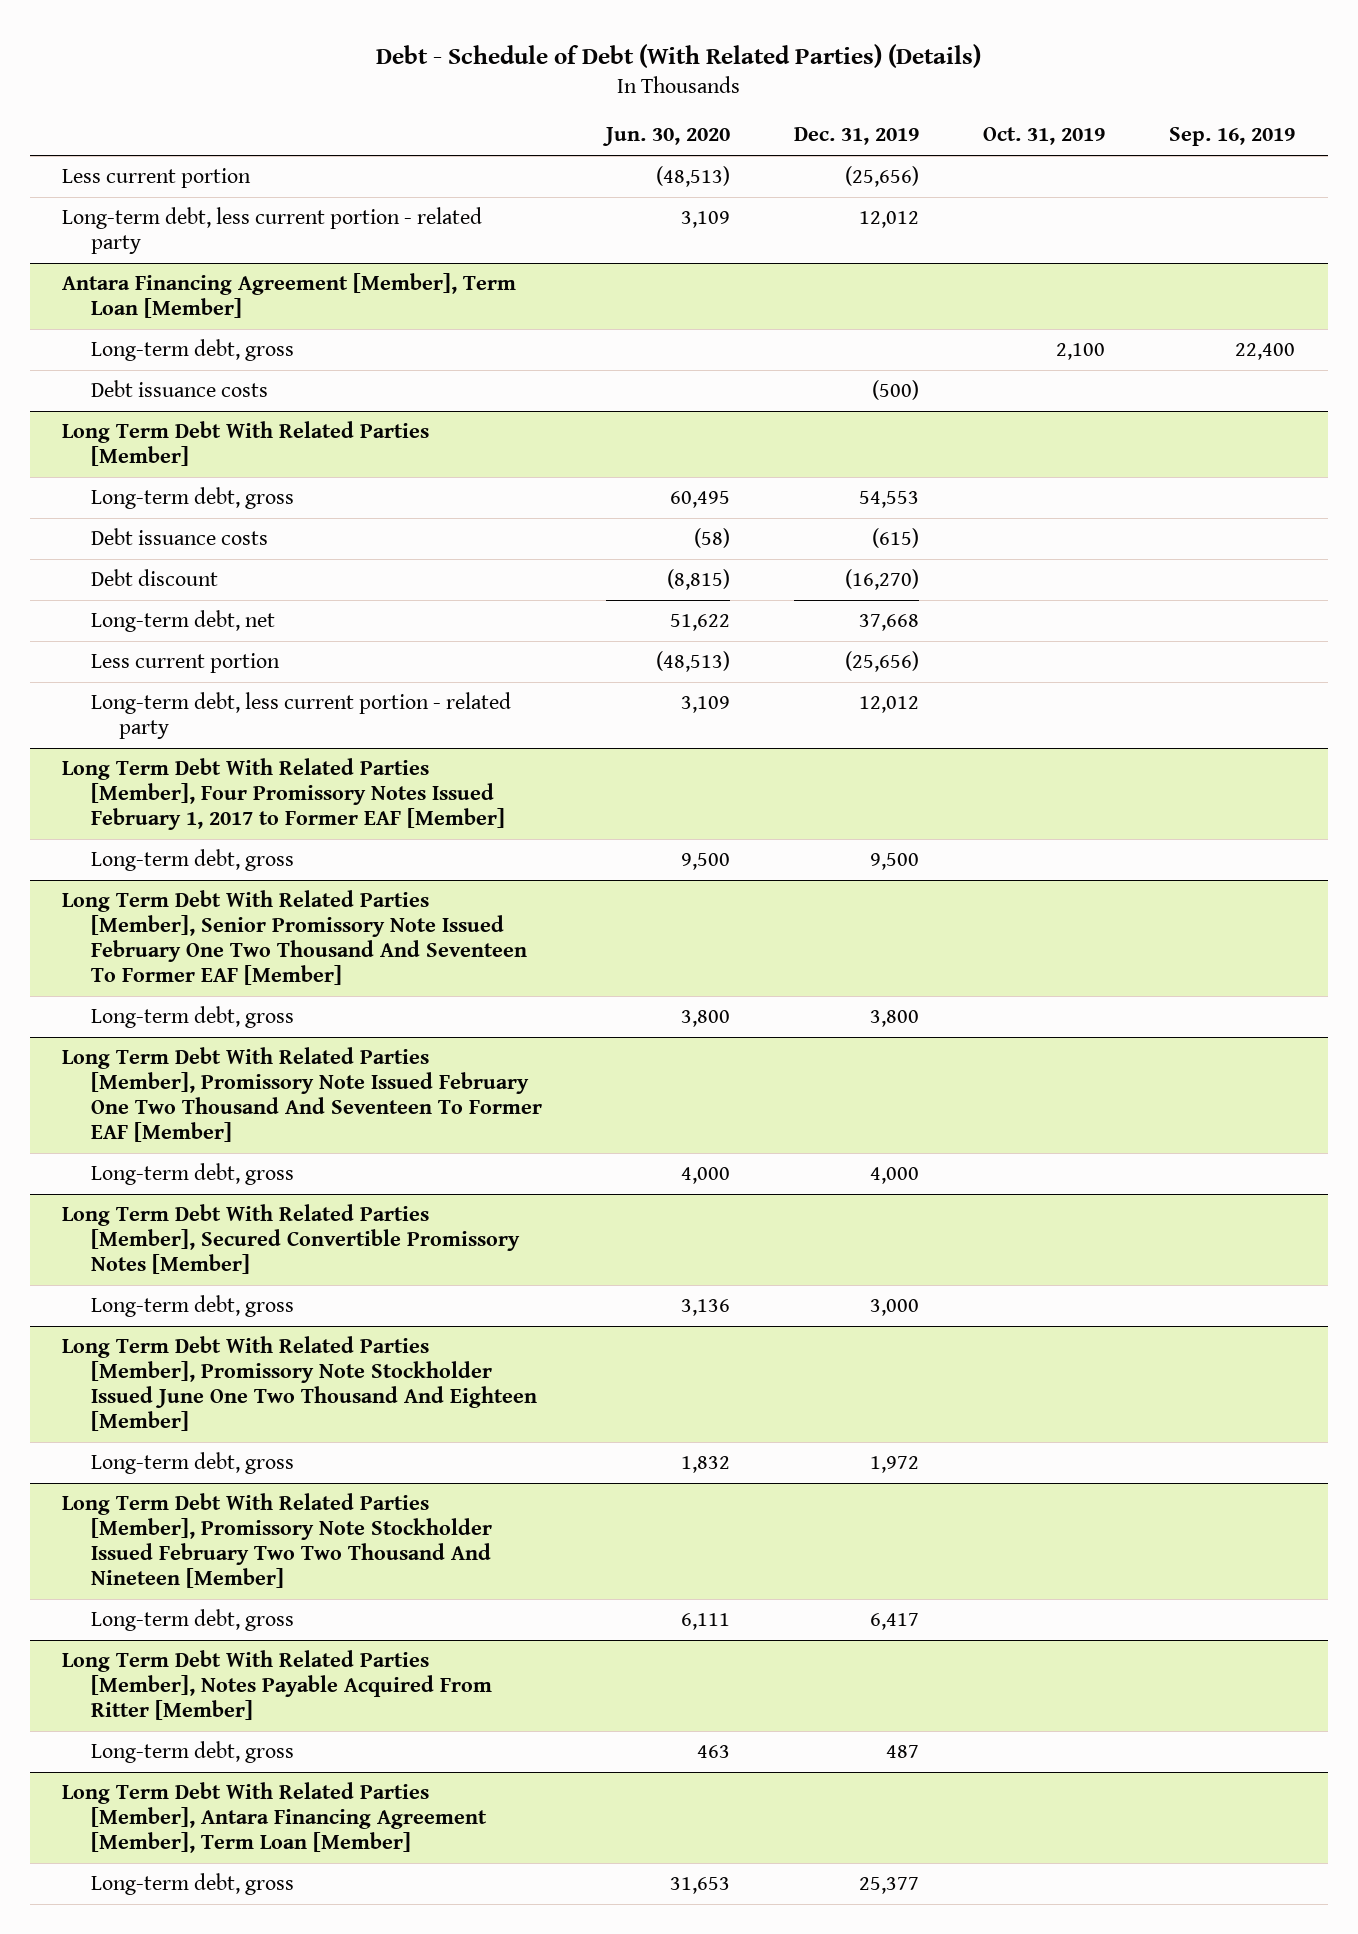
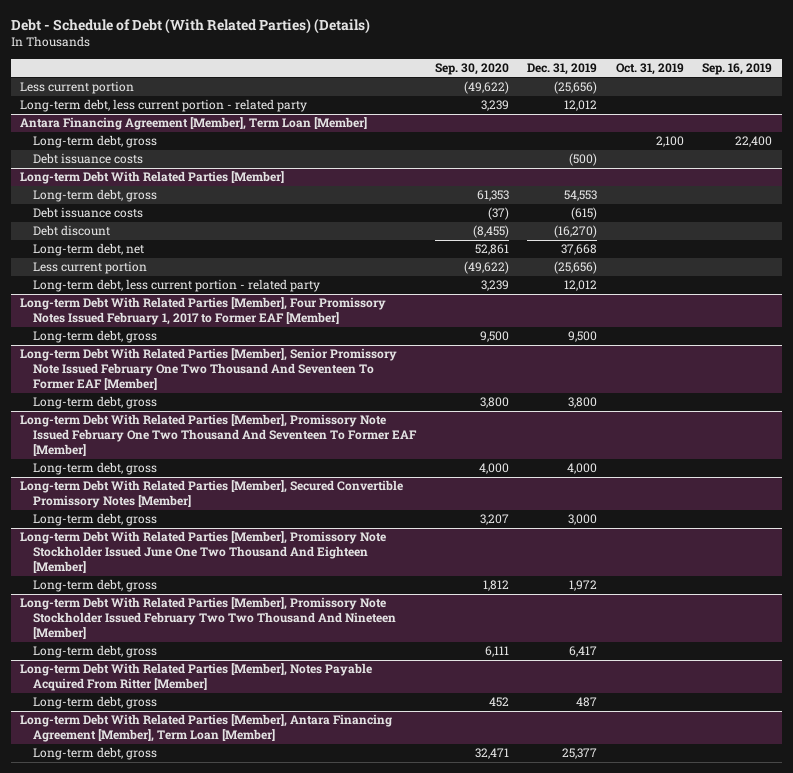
- | Jun. 30, 2020 | Dec. 31, 2019 | Oct. 31, 2019 | Sep. 16, 2019
+ | Sep. 30, 2020 | Dec. 31, 2019 | Oct. 31, 2019 | Sep. 16, 2019
- Long Term Debt With Related Parties [Member]
+ Long-term Debt With Related Parties [Member]
- Long Term Debt With Related Parties [Member], Four Promissory Notes Issued February 1, 2017 to Former EAF [Member]
+ Long-term Debt With Related Parties [Member], Four Promissory Notes Issued February 1, 2017 to Former EAF [Member]
- Long Term Debt With Related Parties [Member], Senior Promissory Note Issued February One Two Thousand And Seventeen To Former EAF [Member]
+ Long-term Debt With Related Parties [Member], Senior Promissory Note Issued February One Two Thousand And Seventeen To Former EAF [Member]
- Long Term Debt With Related Parties [Member], Promissory Note Issued February One Two Thousand And Seventeen To Former EAF [Member]
+ Long-term Debt With Related Parties [Member], Promissory Note Issued February One Two Thousand And Seventeen To Former EAF [Member]
- Long Term Debt With Related Parties [Member], Secured Convertible Promissory Notes [Member]
+ Long-term Debt With Related Parties [Member], Secured Convertible Promissory Notes [Member]
- Long Term Debt With Related Parties [Member], Promissory Note Stockholder Issued June One Two Thousand And Eighteen [Member]
+ Long-term Debt With Related Parties [Member], Promissory Note Stockholder Issued June One Two Thousand And Eighteen [Member]
- Long Term Debt With Related Parties [Member], Promissory Note Stockholder Issued February Two Two Thousand And Nineteen [Member]
+ Long-term Debt With Related Parties [Member], Promissory Note Stockholder Issued February Two Two Thousand And Nineteen [Member]
- Long Term Debt With Related Parties [Member], Notes Payable Acquired From Ritter [Member]
+ Long-term Debt With Related Parties [Member], Notes Payable Acquired From Ritter [Member]
- Long Term Debt With Related Parties [Member], Antara Financing Agreement [Member], Term Loan [Member]
+ Long-term Debt With Related Parties [Member], Antara Financing Agreement [Member], Term Loan [Member]

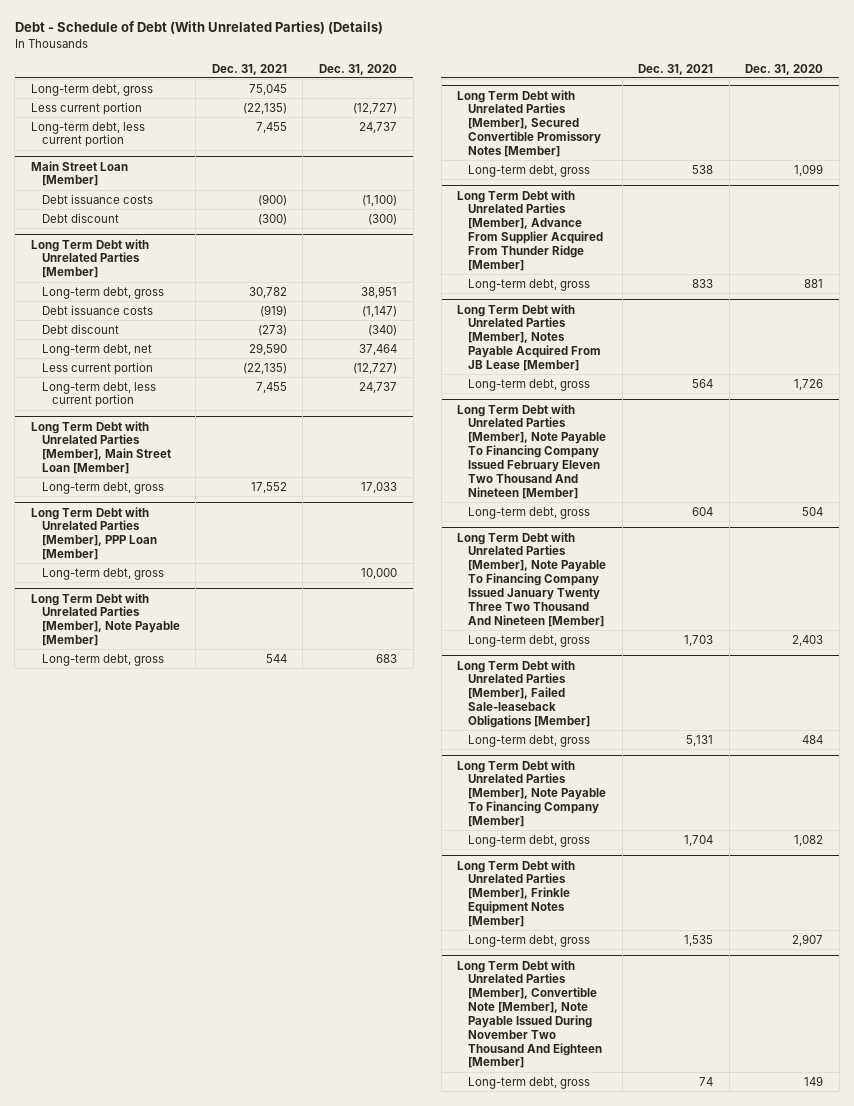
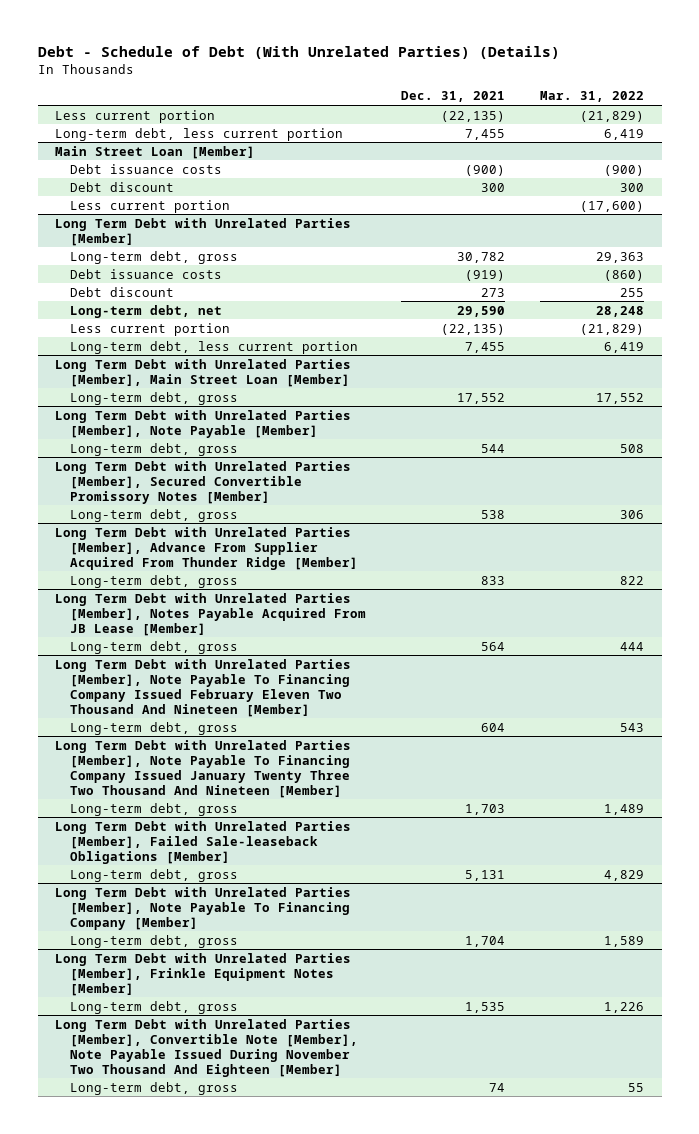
- | Dec. 31, 2021 | Dec. 31, 2020
+ | Dec. 31, 2021 | Mar. 31, 2022
- Long-term debt, gross | 75,045 |
@ Main Street Loan [Member]
- Debt discount | (300) | (300)
+ Debt discount | 300 | 300
+ Less current portion | | (17,600)
@ Long Term Debt with Unrelated Parties [Member]
- Debt discount | (273) | (340)
+ Debt discount | 273 | 255
- Long Term Debt with Unrelated Parties [Member], PPP Loan [Member]
- Long-term debt, gross | | 10,000

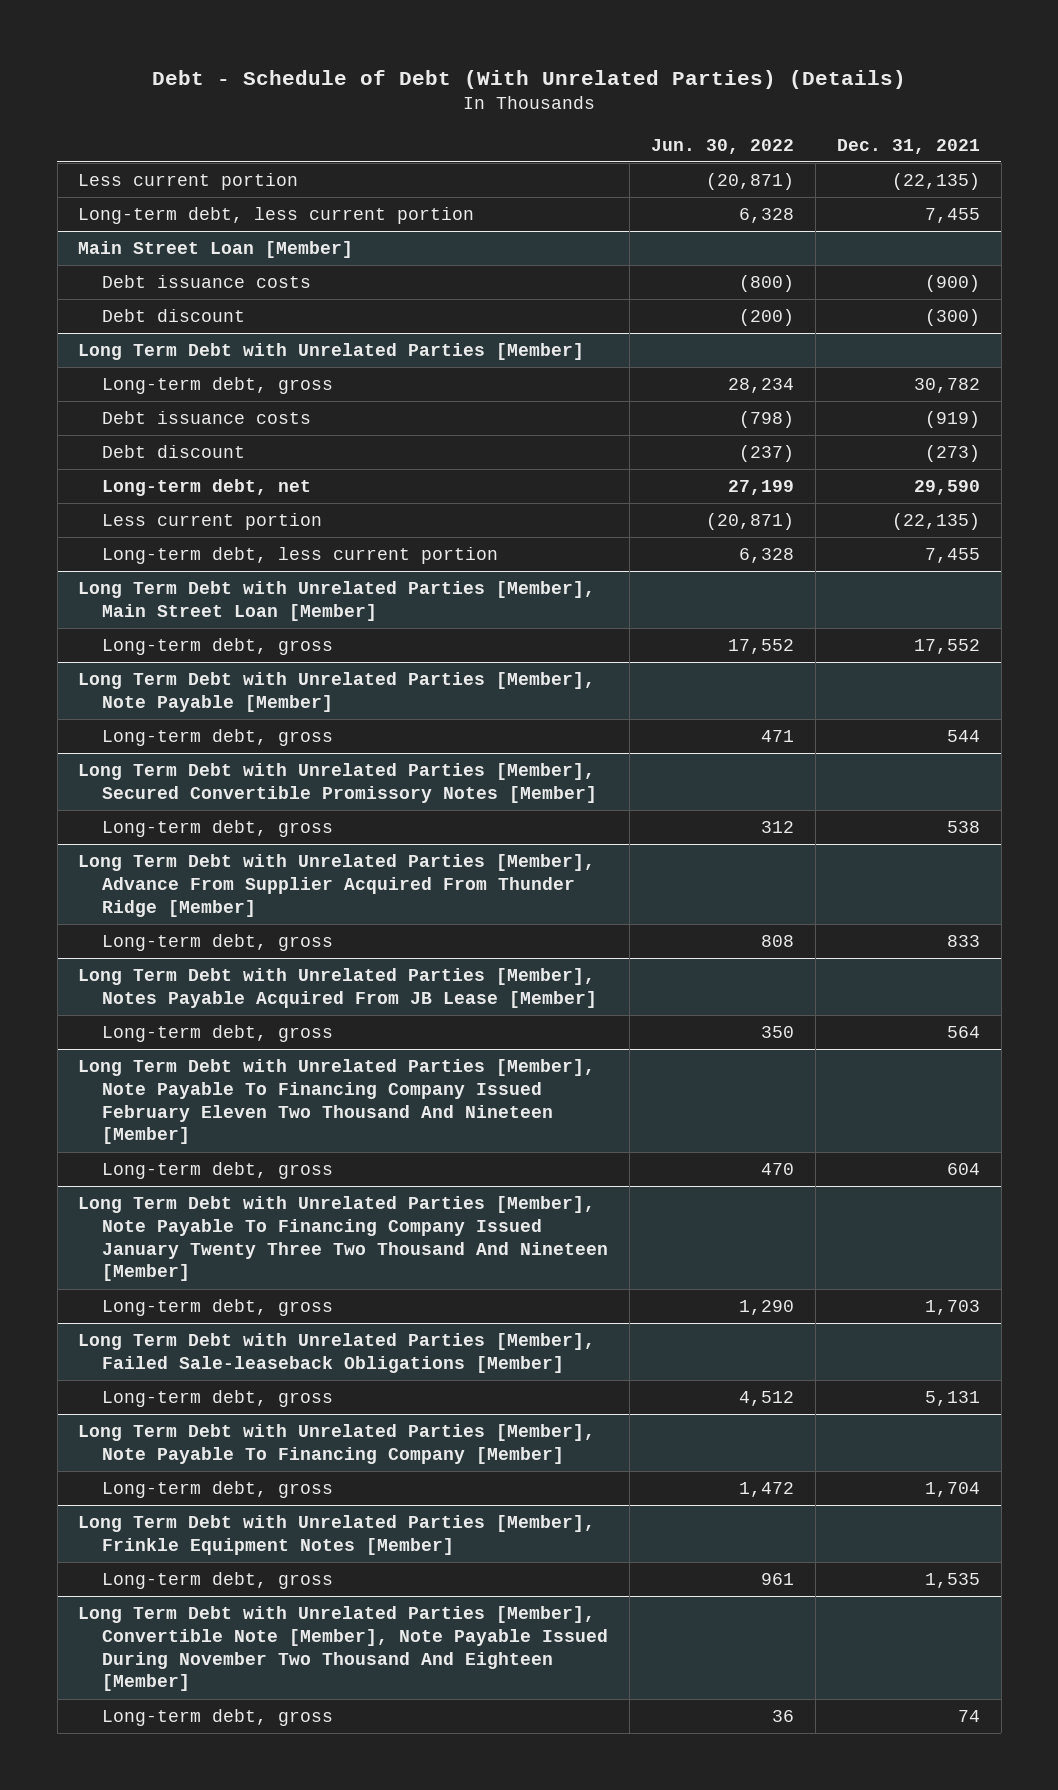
- | Dec. 31, 2021 | Mar. 31, 2022
+ | Jun. 30, 2022 | Dec. 31, 2021
@ Main Street Loan [Member]
- Debt discount | 300 | 300
- Less current portion | | (17,600)
+ Debt discount | (200) | (300)
@ Long Term Debt with Unrelated Parties [Member]
- Debt discount | 273 | 255
+ Debt discount | (237) | (273)

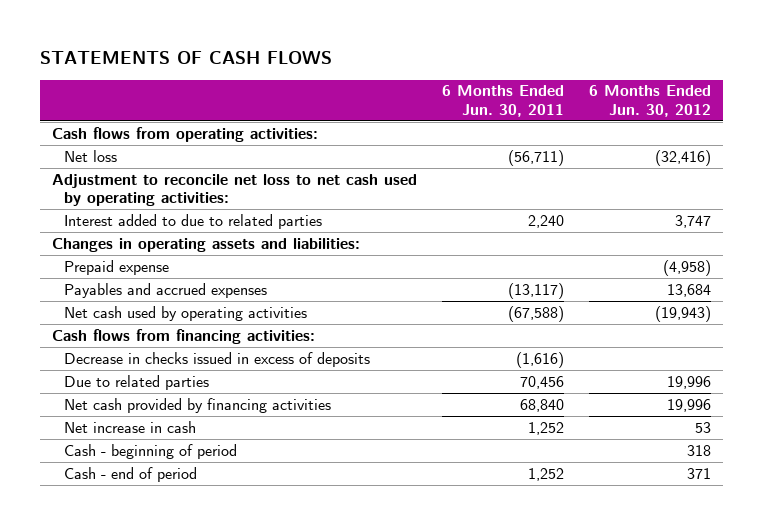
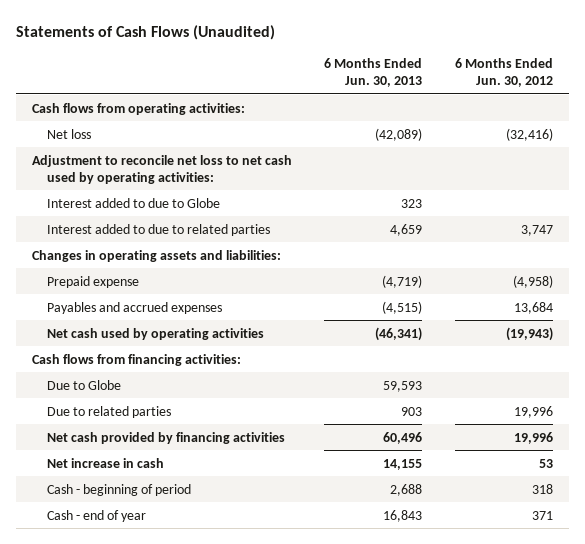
- STATEMENTS OF CASH FLOWS
+ Statements of Cash Flows (Unaudited)
- | 6 Months Ended Jun. 30, 2011 | 6 Months Ended Jun. 30, 2012
+ | 6 Months Ended Jun. 30, 2013 | 6 Months Ended Jun. 30, 2012
+ Interest added to due to Globe | 323 |
- Decrease in checks issued in excess of deposits | (1,616) |
+ Due to Globe | 59,593 |
- Cash - end of period | 1,252 | 371
+ Cash - end of year | 16,843 | 371

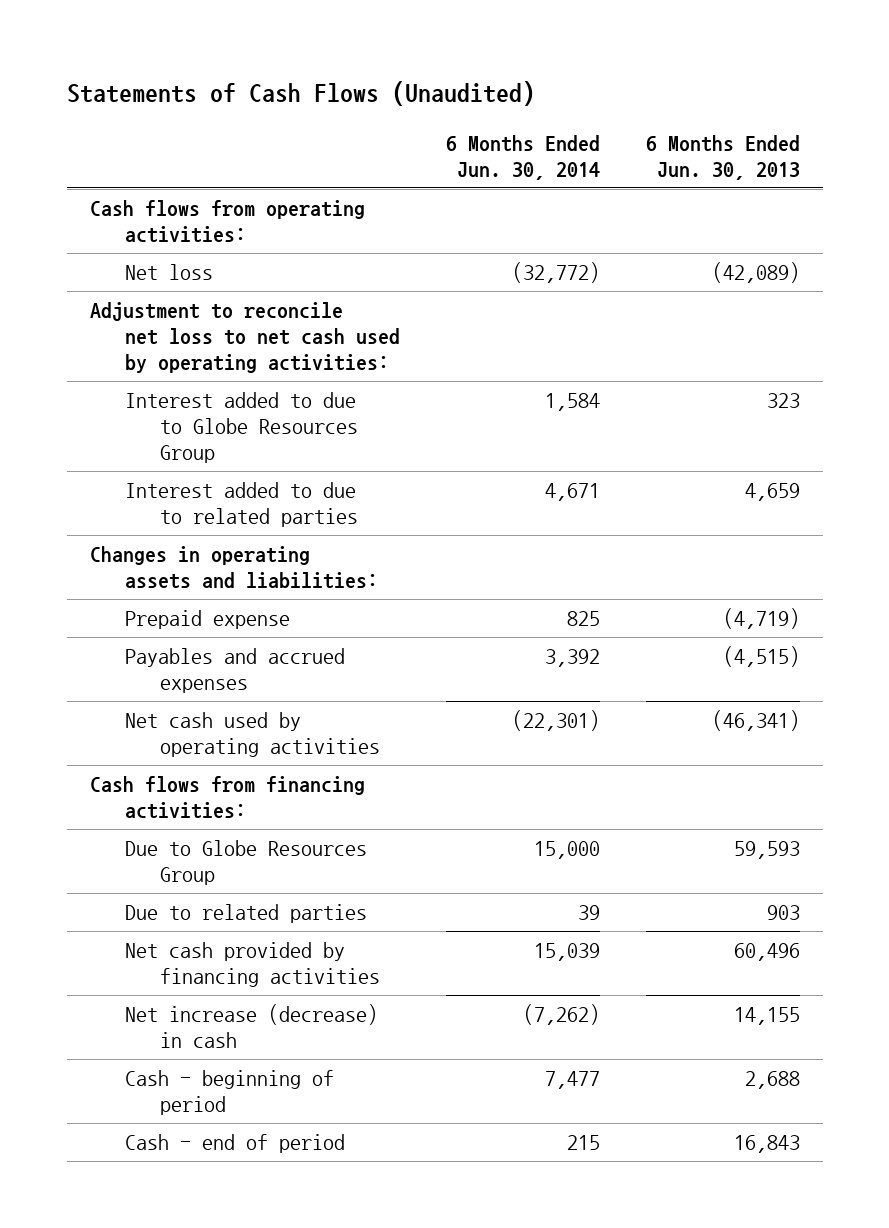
- | 6 Months Ended Jun. 30, 2013 | 6 Months Ended Jun. 30, 2012
+ | 6 Months Ended Jun. 30, 2014 | 6 Months Ended Jun. 30, 2013
- Interest added to due to Globe | 323 |
+ Interest added to due to Globe Resources Group | 1,584 | 323
- Due to Globe | 59,593 |
+ Due to Globe Resources Group | 15,000 | 59,593
- Net increase in cash | 14,155 | 53
+ Net increase (decrease) in cash | (7,262) | 14,155
- Cash - end of year | 16,843 | 371
+ Cash - end of period | 215 | 16,843

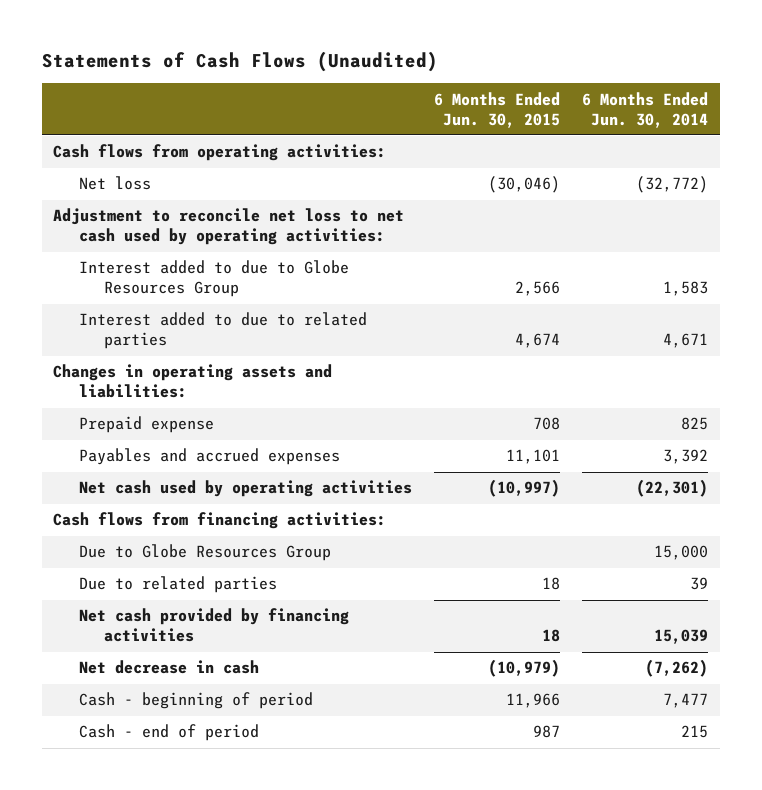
- | 6 Months Ended Jun. 30, 2014 | 6 Months Ended Jun. 30, 2013
+ | 6 Months Ended Jun. 30, 2015 | 6 Months Ended Jun. 30, 2014
- Interest added to due to Globe Resources Group | 1,584 | 323
+ Interest added to due to Globe Resources Group | 2,566 | 1,583
- Net increase (decrease) in cash | (7,262) | 14,155
+ Net decrease in cash | (10,979) | (7,262)

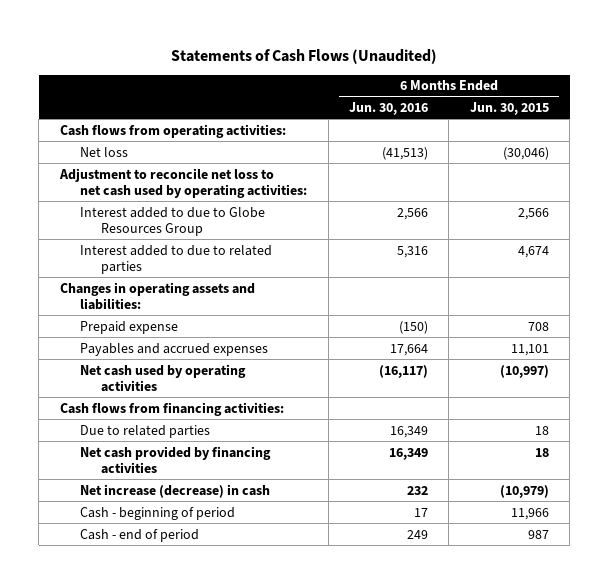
- | 6 Months Ended Jun. 30, 2015 | 6 Months Ended Jun. 30, 2014
+ | 6 Months Ended Jun. 30, 2016 | 6 Months Ended Jun. 30, 2015
- Due to Globe Resources Group | | 15,000
- Net decrease in cash | (10,979) | (7,262)
+ Net increase (decrease) in cash | 232 | (10,979)

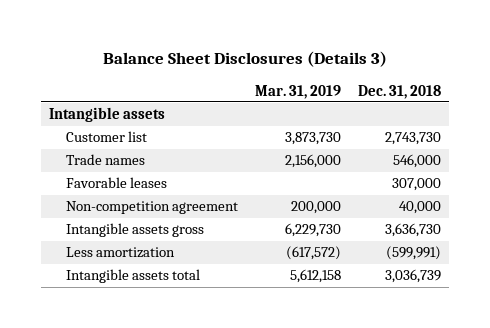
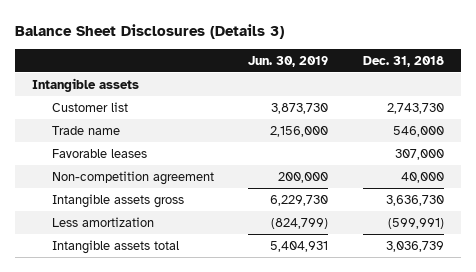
- | Mar. 31, 2019 | Dec. 31, 2018
+ | Jun. 30, 2019 | Dec. 31, 2018
- Trade names | 2,156,000 | 546,000
+ Trade name | 2,156,000 | 546,000

